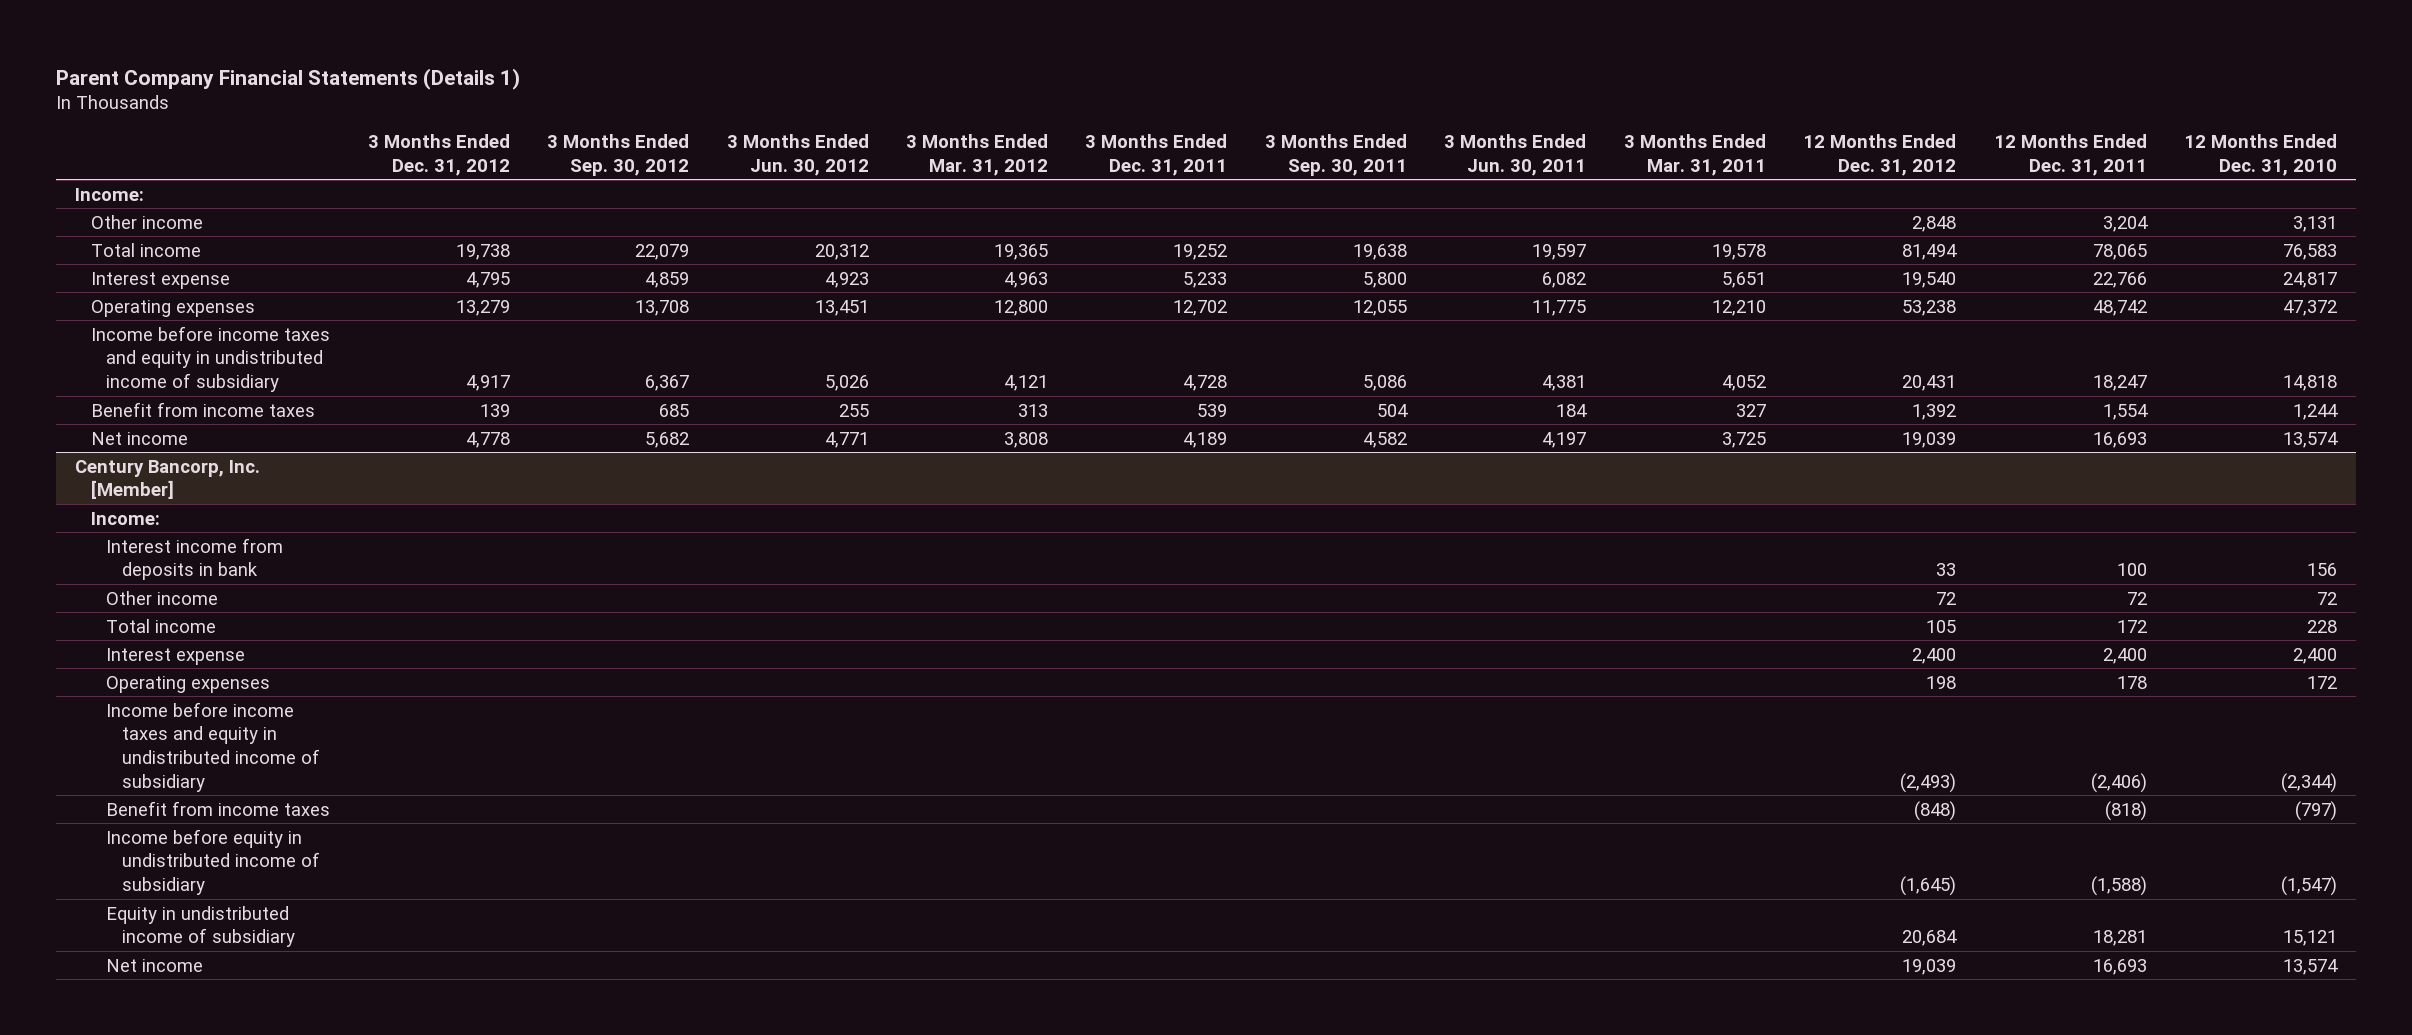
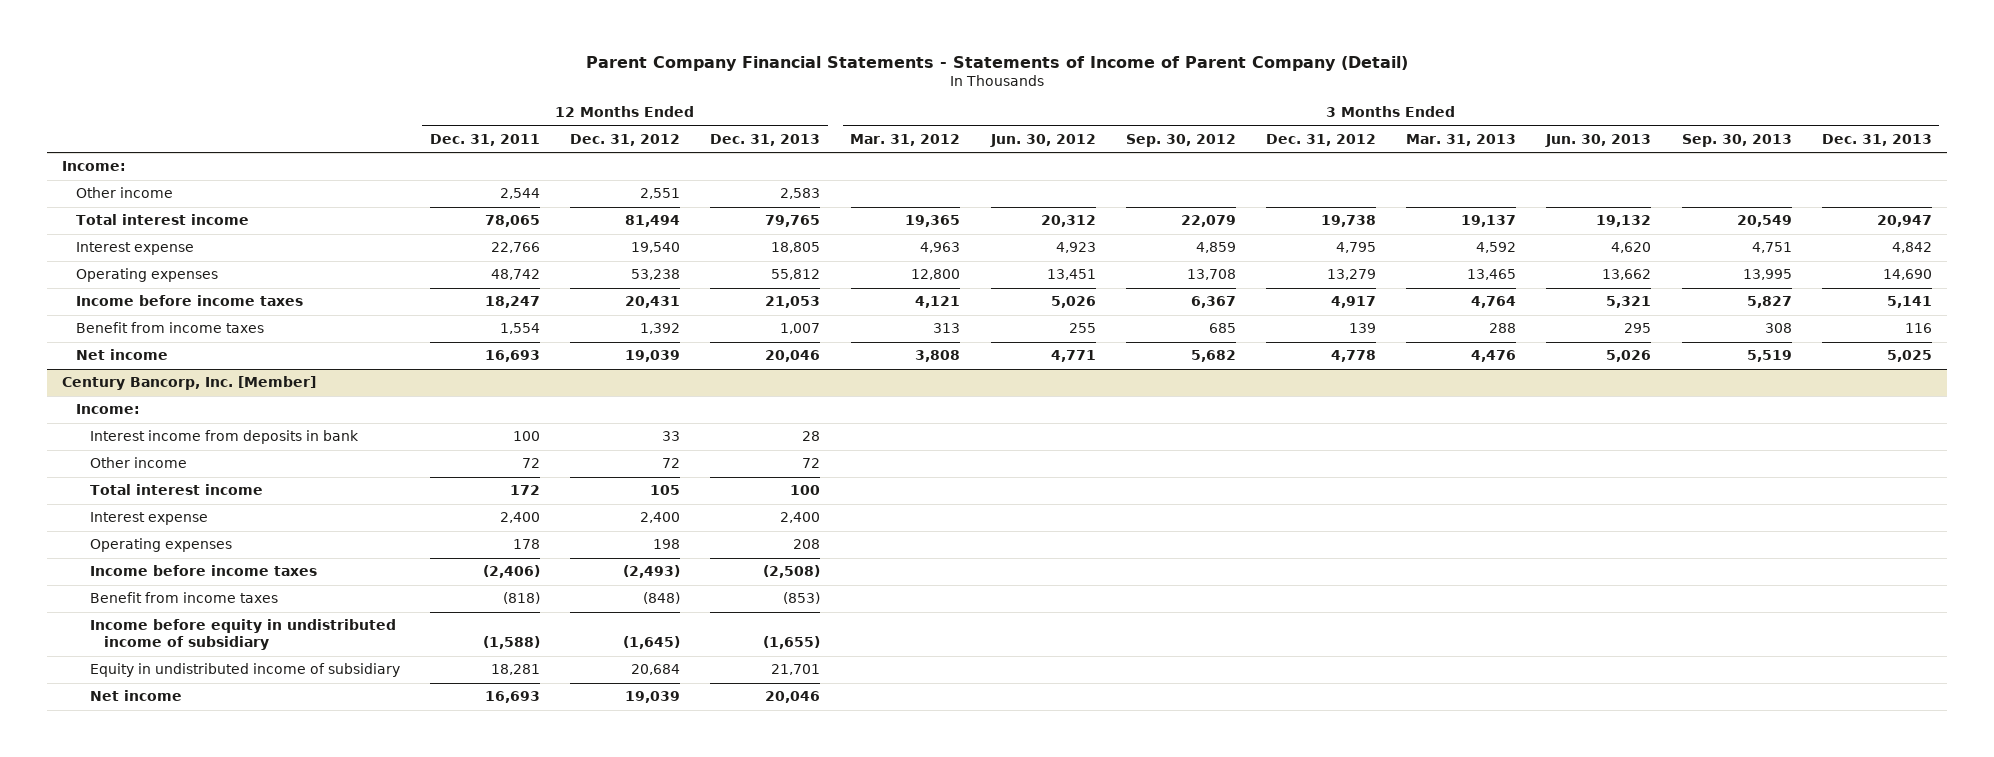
- Parent Company Financial Statements (Details 1)
+ Parent Company Financial Statements - Statements of Income of Parent Company (Detail)
- | 3 Months Ended Dec. 31, 2012 | 3 Months Ended Sep. 30, 2012 | 3 Months Ended Jun. 30, 2012 | 3 Months Ended Mar. 31, 2012 | 3 Months Ended Dec. 31, 2011 | 3 Months Ended Sep. 30, 2011 | 3 Months Ended Jun. 30, 2011 | 3 Months Ended Mar. 31, 2011 | 12 Months Ended Dec. 31, 2012 | 12 Months Ended Dec. 31, 2011 | 12 Months Ended Dec. 31, 2010
+ | 12 Months Ended Dec. 31, 2011 | 12 Months Ended Dec. 31, 2012 | 12 Months Ended Dec. 31, 2013 | 3 Months Ended Mar. 31, 2012 | 3 Months Ended Jun. 30, 2012 | 3 Months Ended Sep. 30, 2012 | 3 Months Ended Dec. 31, 2012 | 3 Months Ended Mar. 31, 2013 | 3 Months Ended Jun. 30, 2013 | 3 Months Ended Sep. 30, 2013 | 3 Months Ended Dec. 31, 2013
- Other income | | | | | | | | | 2,848 | 3,204 | 3,131
- Total income | 19,738 | 22,079 | 20,312 | 19,365 | 19,252 | 19,638 | 19,597 | 19,578 | 81,494 | 78,065 | 76,583
+ Other income | 2,544 | 2,551 | 2,583 | | | | | | | |
+ Total interest income | 78,065 | 81,494 | 79,765 | 19,365 | 20,312 | 22,079 | 19,738 | 19,137 | 19,132 | 20,549 | 20,947
- Income before income taxes and equity in undistributed income of subsidiary | 4,917 | 6,367 | 5,026 | 4,121 | 4,728 | 5,086 | 4,381 | 4,052 | 20,431 | 18,247 | 14,818
+ Income before income taxes | 18,247 | 20,431 | 21,053 | 4,121 | 5,026 | 6,367 | 4,917 | 4,764 | 5,321 | 5,827 | 5,141
@ Century Bancorp, Inc. [Member]
- Total income | | | | | | | | | 105 | 172 | 228
+ Total interest income | 172 | 105 | 100 | | | | | | | |
- Income before income taxes and equity in undistributed income of subsidiary | | | | | | | | | (2,493) | (2,406) | (2,344)
+ Income before income taxes | (2,406) | (2,493) | (2,508) | | | | | | | |

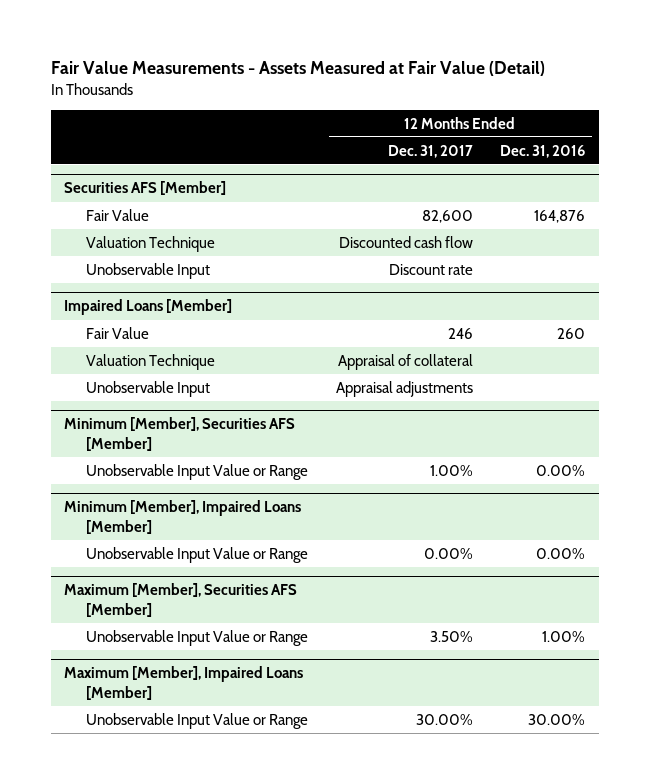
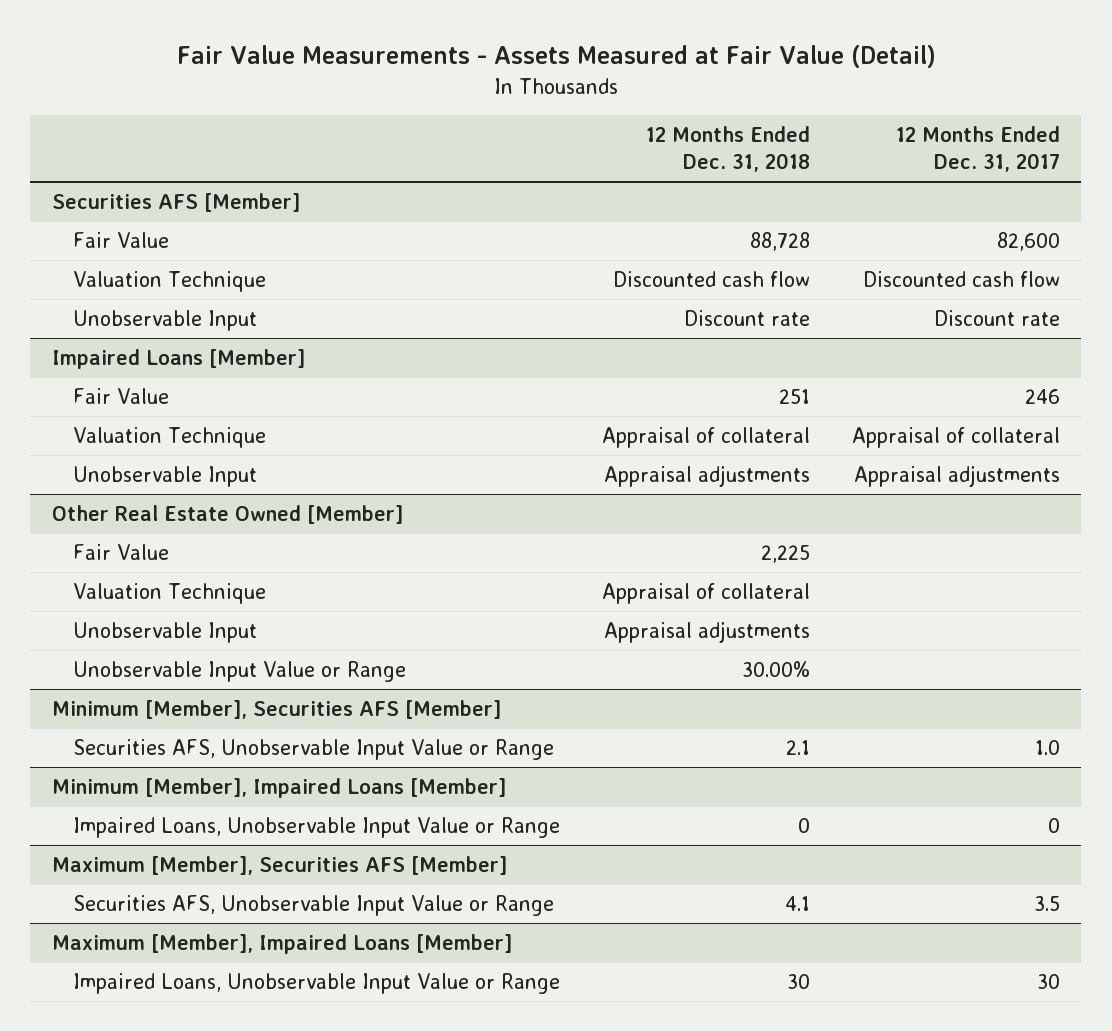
- | 12 Months Ended Dec. 31, 2017 | 12 Months Ended Dec. 31, 2016
+ | 12 Months Ended Dec. 31, 2018 | 12 Months Ended Dec. 31, 2017
+ Other Real Estate Owned [Member]
+ Fair Value | 2,225 |
+ Valuation Technique | Appraisal of collateral |
+ Unobservable Input | Appraisal adjustments |
+ Unobservable Input Value or Range | 30.00% |
@ Minimum [Member], Securities AFS [Member]
- Unobservable Input Value or Range | 1.00% | 0.00%
+ Securities AFS, Unobservable Input Value or Range | 2.1 | 1.0
@ Minimum [Member], Impaired Loans [Member]
- Unobservable Input Value or Range | 0.00% | 0.00%
+ Impaired Loans, Unobservable Input Value or Range | 0 | 0
@ Maximum [Member], Securities AFS [Member]
- Unobservable Input Value or Range | 3.50% | 1.00%
+ Securities AFS, Unobservable Input Value or Range | 4.1 | 3.5
@ Maximum [Member], Impaired Loans [Member]
- Unobservable Input Value or Range | 30.00% | 30.00%
+ Impaired Loans, Unobservable Input Value or Range | 30 | 30

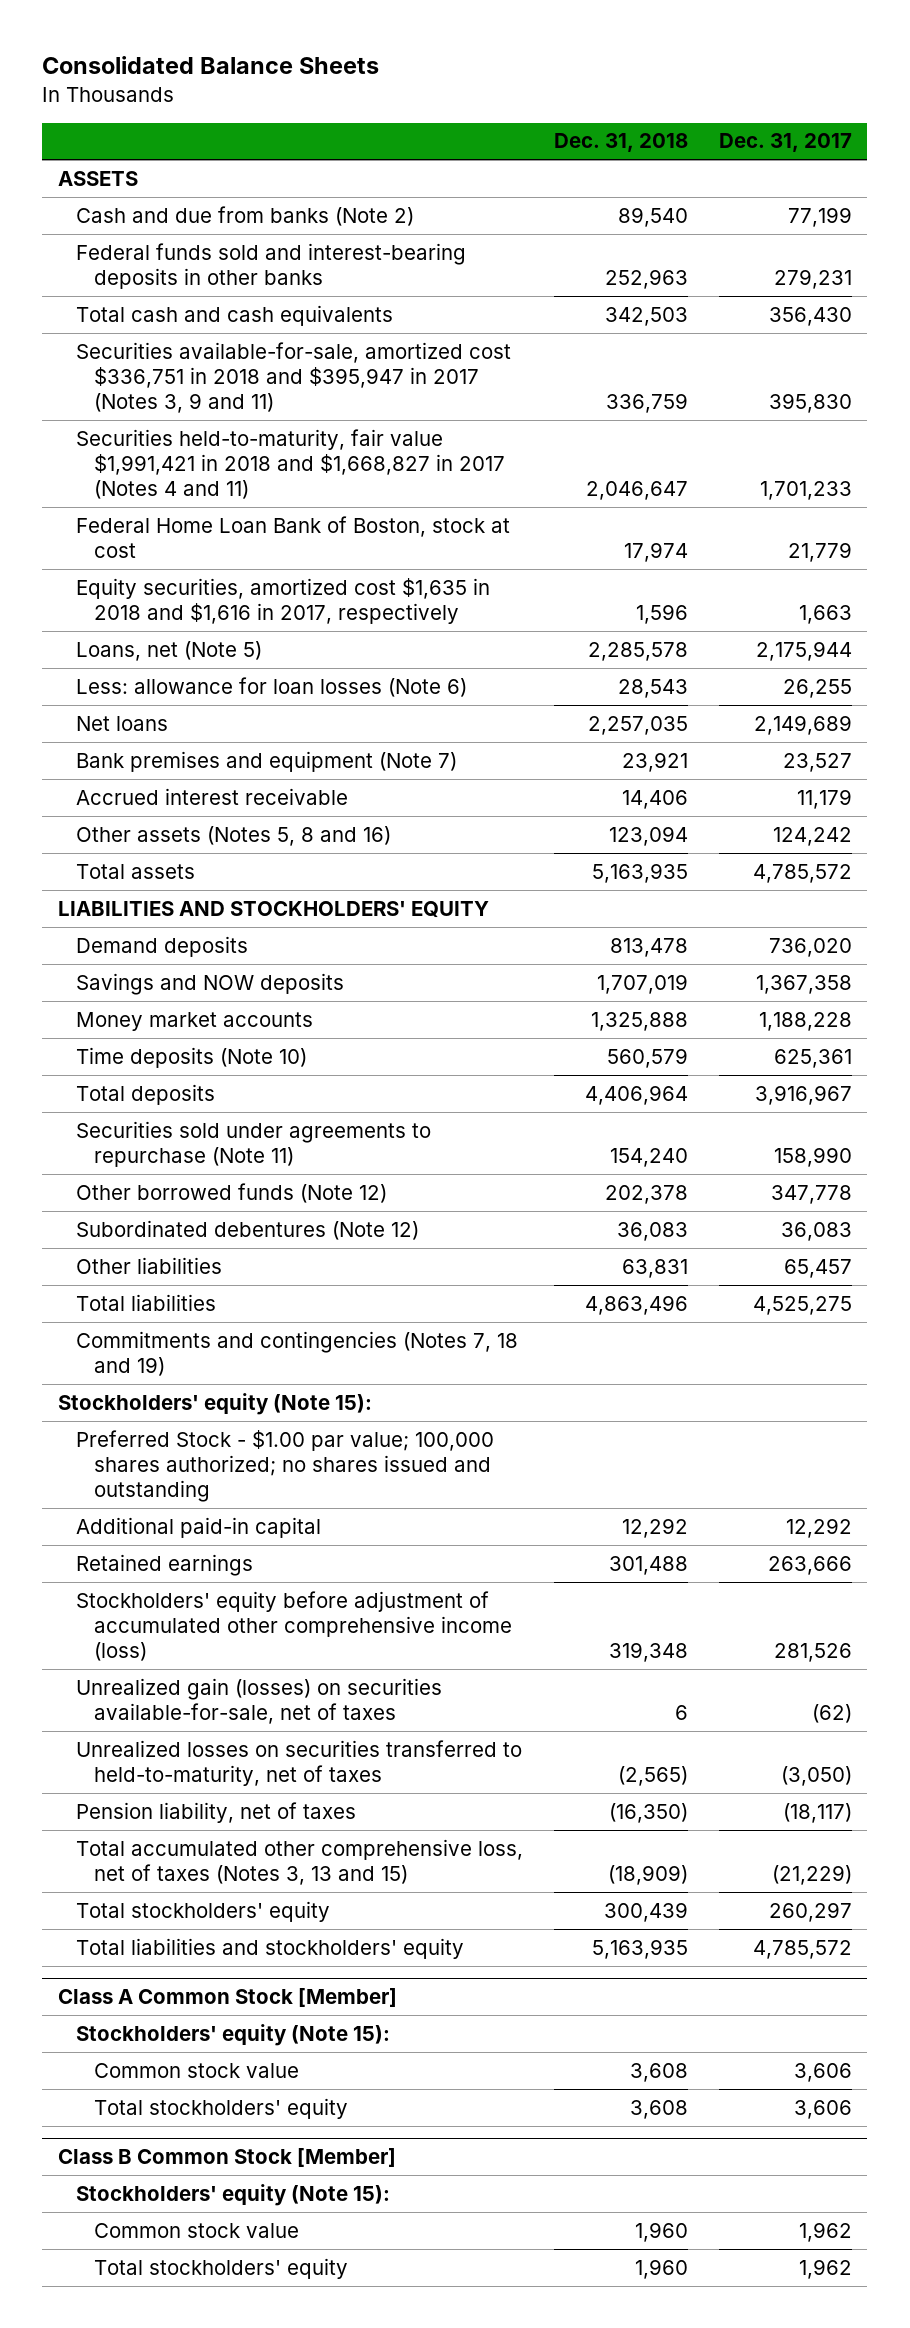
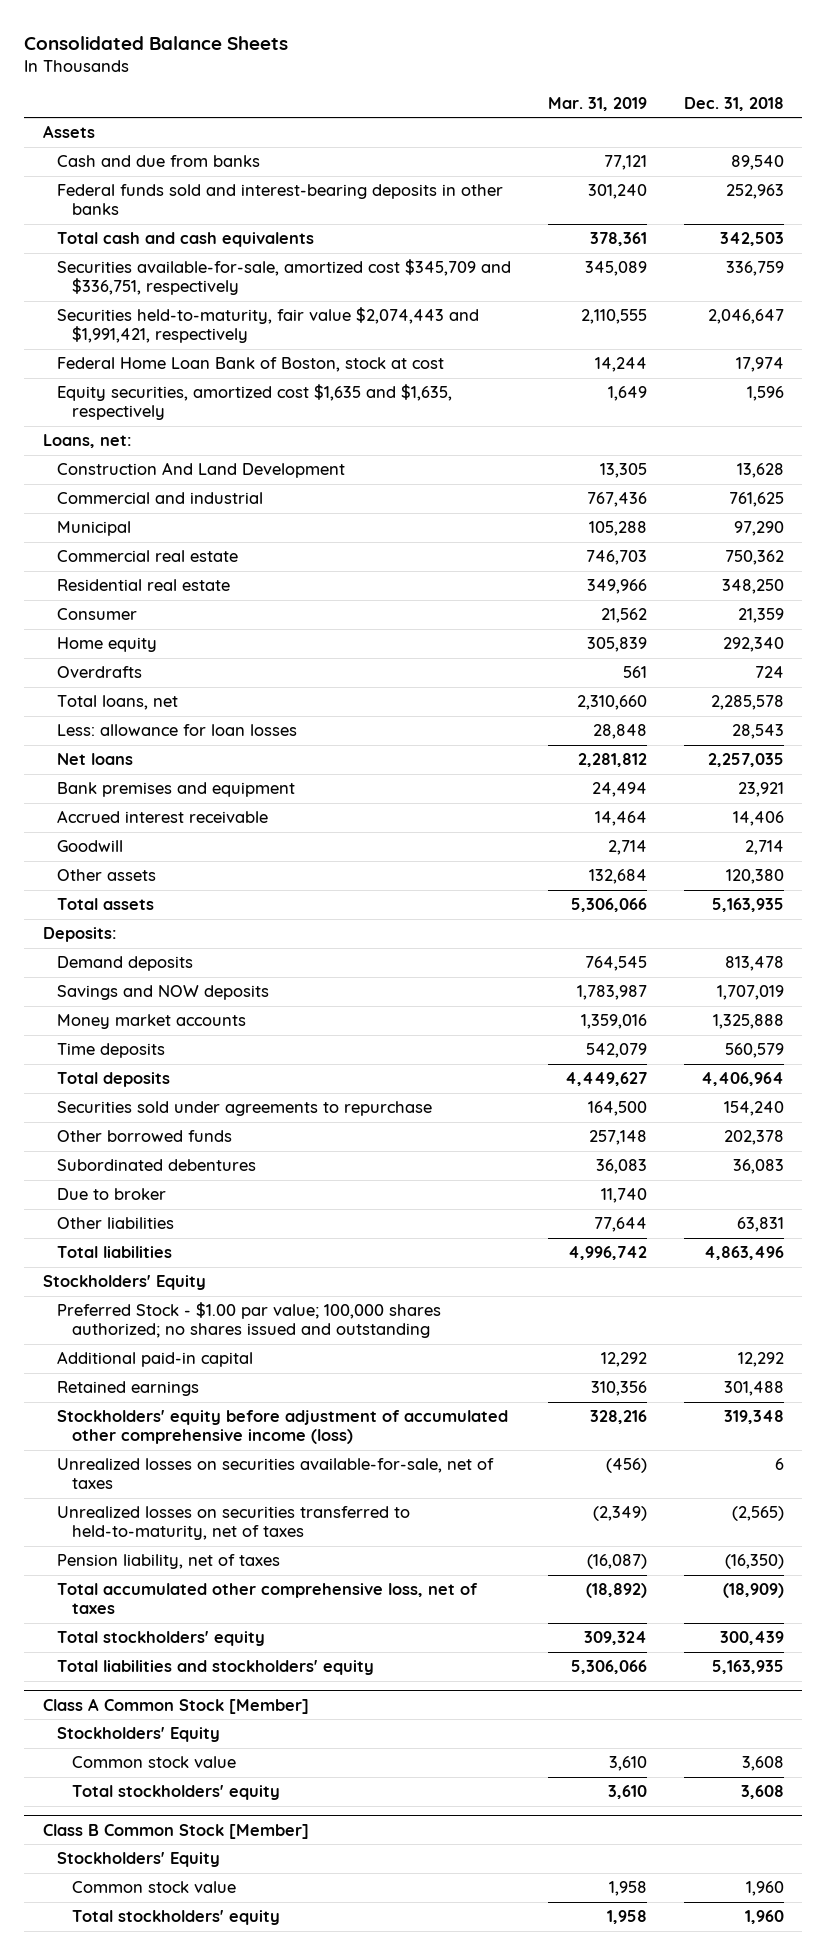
- | Dec. 31, 2018 | Dec. 31, 2017
+ | Mar. 31, 2019 | Dec. 31, 2018
- ASSETS
- Cash and due from banks (Note 2) | 89,540 | 77,199
+ Assets
+ Cash and due from banks | 77,121 | 89,540
- Securities available-for-sale, amortized cost $336,751 in 2018 and $395,947 in 2017 (Notes 3, 9 and 11) | 336,759 | 395,830
- Securities held-to-maturity, fair value $1,991,421 in 2018 and $1,668,827 in 2017 (Notes 4 and 11) | 2,046,647 | 1,701,233
+ Securities available-for-sale, amortized cost $345,709 and $336,751, respectively | 345,089 | 336,759
+ Securities held-to-maturity, fair value $2,074,443 and $1,991,421, respectively | 2,110,555 | 2,046,647
- Equity securities, amortized cost $1,635 in 2018 and $1,616 in 2017, respectively | 1,596 | 1,663
- Loans, net (Note 5) | 2,285,578 | 2,175,944
- Less: allowance for loan losses (Note 6) | 28,543 | 26,255
+ Equity securities, amortized cost $1,635 and $1,635, respectively | 1,649 | 1,596
+ Loans, net:
+ Construction And Land Development | 13,305 | 13,628
+ Commercial and industrial | 767,436 | 761,625
+ Municipal | 105,288 | 97,290
+ Commercial real estate | 746,703 | 750,362
+ Residential real estate | 349,966 | 348,250
+ Consumer | 21,562 | 21,359
+ Home equity | 305,839 | 292,340
+ Overdrafts | 561 | 724
+ Total loans, net | 2,310,660 | 2,285,578
+ Less: allowance for loan losses | 28,848 | 28,543
- Bank premises and equipment (Note 7) | 23,921 | 23,527
+ Bank premises and equipment | 24,494 | 23,921
- Other assets (Notes 5, 8 and 16) | 123,094 | 124,242
+ Goodwill | 2,714 | 2,714
+ Other assets | 132,684 | 120,380
- LIABILITIES AND STOCKHOLDERS' EQUITY
+ Deposits:
- Time deposits (Note 10) | 560,579 | 625,361
+ Time deposits | 542,079 | 560,579
- Securities sold under agreements to repurchase (Note 11) | 154,240 | 158,990
- Other borrowed funds (Note 12) | 202,378 | 347,778
- Subordinated debentures (Note 12) | 36,083 | 36,083
+ Securities sold under agreements to repurchase | 164,500 | 154,240
+ Other borrowed funds | 257,148 | 202,378
+ Subordinated debentures | 36,083 | 36,083
+ Due to broker | 11,740 |
- Commitments and contingencies (Notes 7, 18 and 19)
- Stockholders' equity (Note 15):
+ Stockholders' Equity
- Unrealized gain (losses) on securities available-for-sale, net of taxes | 6 | (62)
+ Unrealized losses on securities available-for-sale, net of taxes | (456) | 6
- Total accumulated other comprehensive loss, net of taxes (Notes 3, 13 and 15) | (18,909) | (21,229)
+ Total accumulated other comprehensive loss, net of taxes | (18,892) | (18,909)
@ Class A Common Stock [Member]
- Stockholders' equity (Note 15):
+ Stockholders' Equity
@ Class B Common Stock [Member]
- Stockholders' equity (Note 15):
+ Stockholders' Equity

